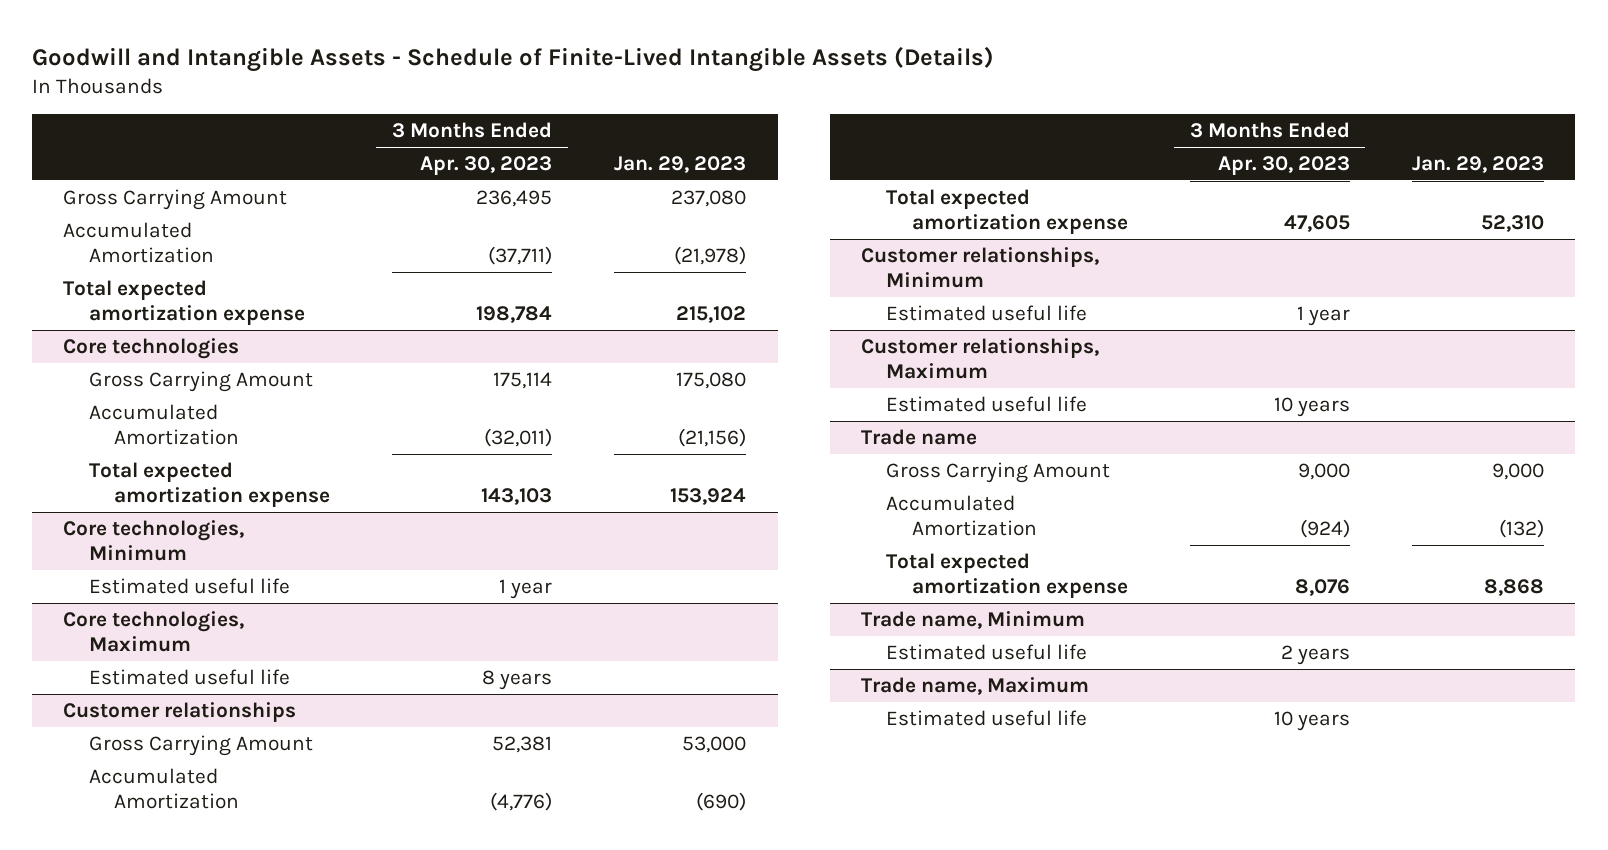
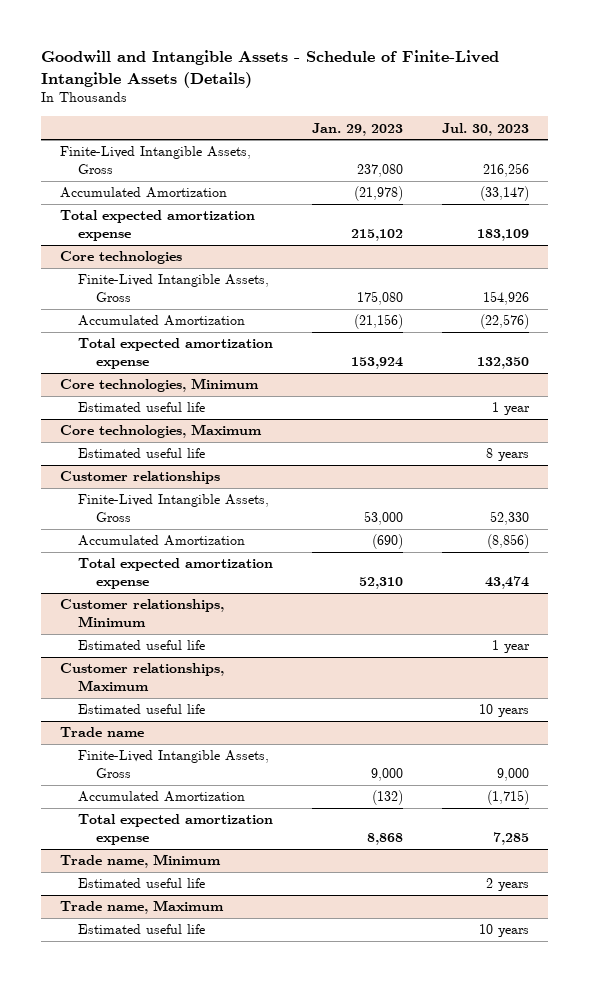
- | 3 Months Ended Apr. 30, 2023 | Jan. 29, 2023
+ | Jan. 29, 2023 | Jul. 30, 2023
- Gross Carrying Amount | 236,495 | 237,080
+ Finite-Lived Intangible Assets, Gross | 237,080 | 216,256
@ Core technologies
- Gross Carrying Amount | 175,114 | 175,080
+ Finite-Lived Intangible Assets, Gross | 175,080 | 154,926
@ Customer relationships
- Gross Carrying Amount | 52,381 | 53,000
+ Finite-Lived Intangible Assets, Gross | 53,000 | 52,330
@ Trade name
- Gross Carrying Amount | 9,000 | 9,000
+ Finite-Lived Intangible Assets, Gross | 9,000 | 9,000

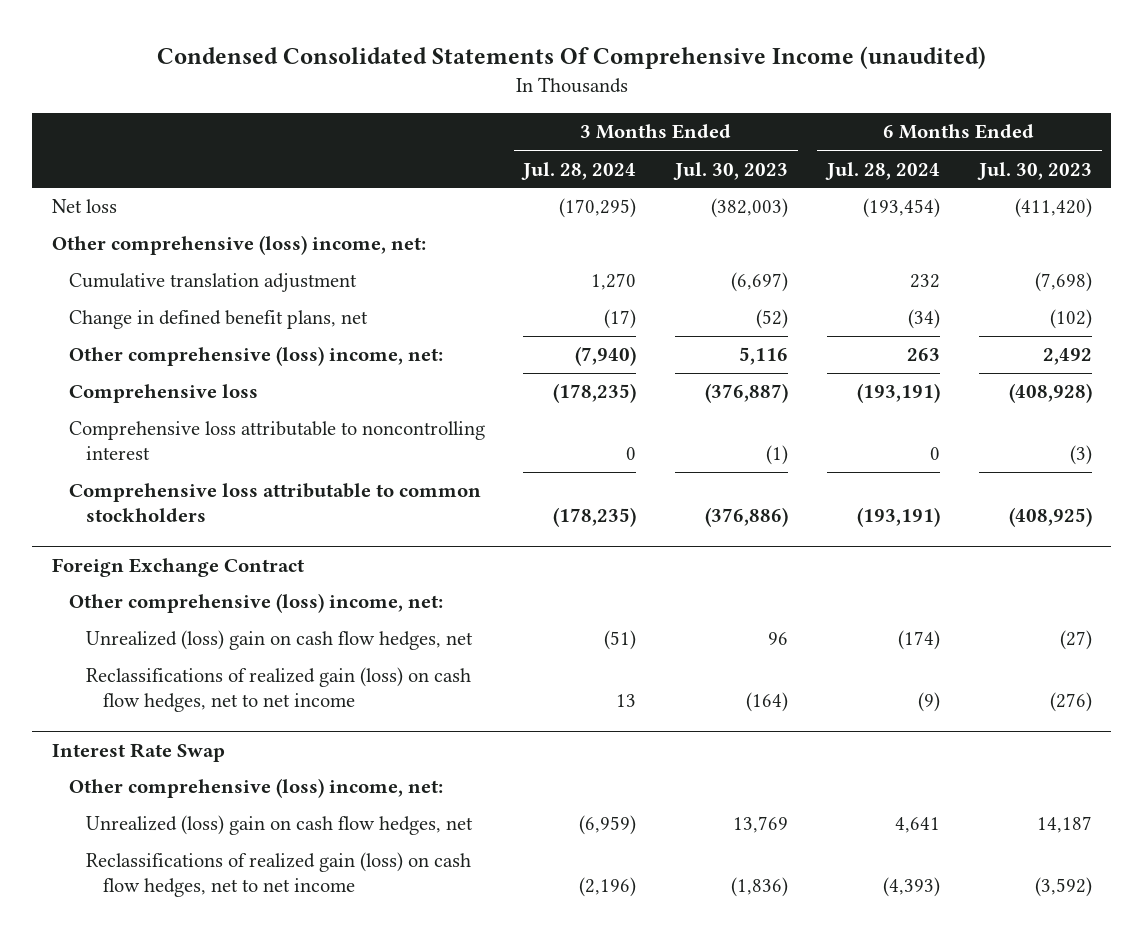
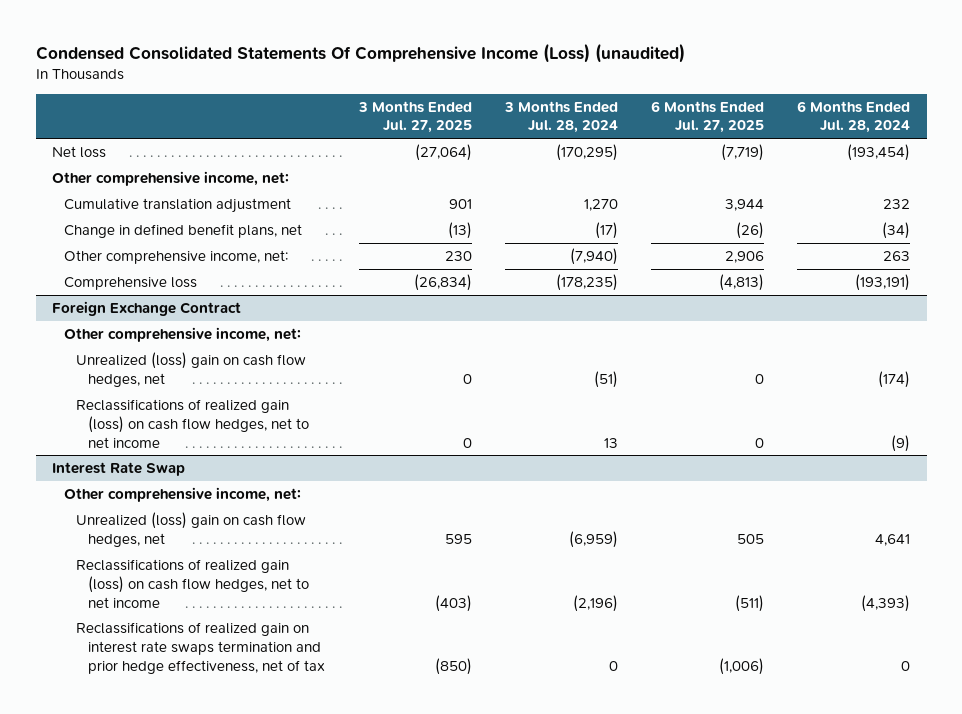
- Condensed Consolidated Statements Of Comprehensive Income (unaudited)
+ Condensed Consolidated Statements Of Comprehensive Income (Loss) (unaudited)
- | 3 Months Ended Jul. 28, 2024 | 3 Months Ended Jul. 30, 2023 | 6 Months Ended Jul. 28, 2024 | 6 Months Ended Jul. 30, 2023
+ | 3 Months Ended Jul. 27, 2025 | 3 Months Ended Jul. 28, 2024 | 6 Months Ended Jul. 27, 2025 | 6 Months Ended Jul. 28, 2024
- Other comprehensive (loss) income, net:
+ Other comprehensive income, net:
- Other comprehensive (loss) income, net: | (7,940) | 5,116 | 263 | 2,492
+ Other comprehensive income, net: | 230 | (7,940) | 2,906 | 263
- Comprehensive loss attributable to noncontrolling interest | 0 | (1) | 0 | (3)
- Comprehensive loss attributable to common stockholders | (178,235) | (376,886) | (193,191) | (408,925)
@ Foreign Exchange Contract
- Other comprehensive (loss) income, net:
+ Other comprehensive income, net:
@ Interest Rate Swap
- Other comprehensive (loss) income, net:
+ Other comprehensive income, net:
+ Reclassifications of realized gain on interest rate swaps termination and prior hedge effectiveness, net of tax | (850) | 0 | (1,006) | 0

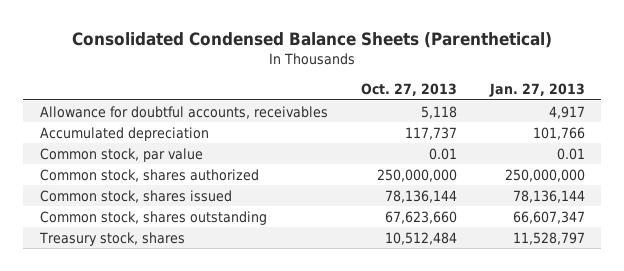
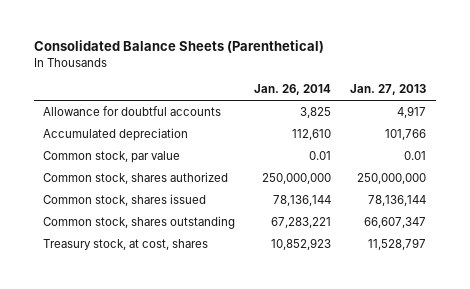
- Consolidated Condensed Balance Sheets (Parenthetical)
+ Consolidated Balance Sheets (Parenthetical)
- | Oct. 27, 2013 | Jan. 27, 2013
+ | Jan. 26, 2014 | Jan. 27, 2013
- Allowance for doubtful accounts, receivables | 5,118 | 4,917
+ Allowance for doubtful accounts | 3,825 | 4,917
- Treasury stock, shares | 10,512,484 | 11,528,797
+ Treasury stock, at cost, shares | 10,852,923 | 11,528,797

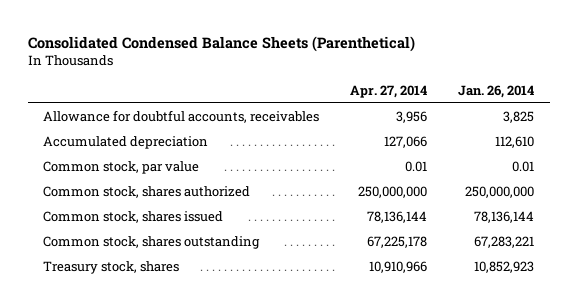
- Consolidated Balance Sheets (Parenthetical)
+ Consolidated Condensed Balance Sheets (Parenthetical)
- | Jan. 26, 2014 | Jan. 27, 2013
+ | Apr. 27, 2014 | Jan. 26, 2014
- Allowance for doubtful accounts | 3,825 | 4,917
+ Allowance for doubtful accounts, receivables | 3,956 | 3,825
- Treasury stock, at cost, shares | 10,852,923 | 11,528,797
+ Treasury stock, shares | 10,910,966 | 10,852,923

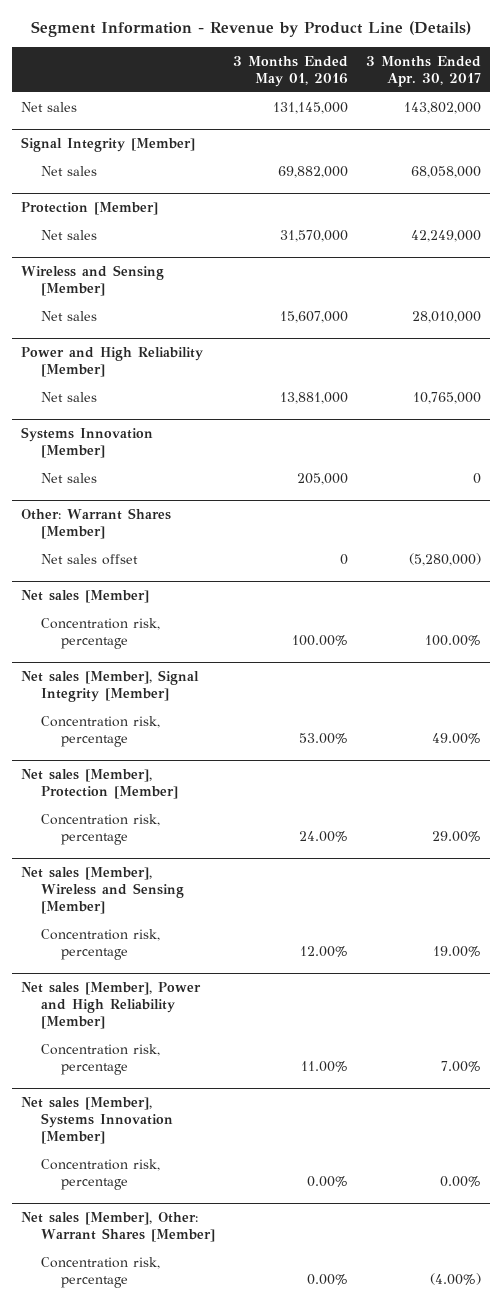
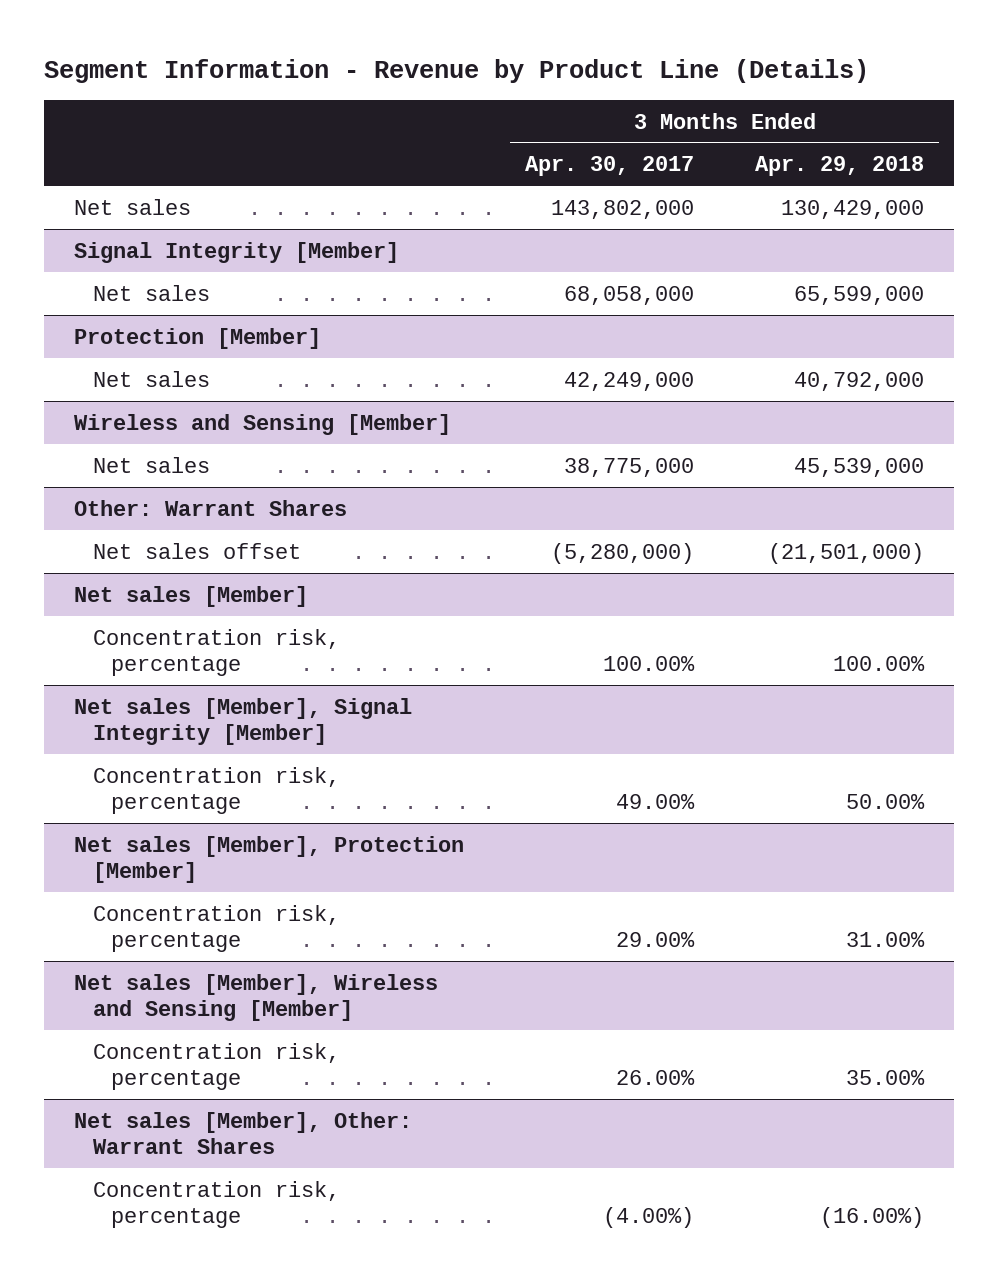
- | 3 Months Ended May 01, 2016 | 3 Months Ended Apr. 30, 2017
+ | 3 Months Ended Apr. 30, 2017 | 3 Months Ended Apr. 29, 2018
@ Wireless and Sensing [Member]
- Net sales | 15,607,000 | 28,010,000
- Power and High Reliability [Member]
- Net sales | 13,881,000 | 10,765,000
- Systems Innovation [Member]
- Net sales | 205,000 | 0
- Other: Warrant Shares [Member]
@ Wireless and Sensing [Member]
+ Net sales | 38,775,000 | 45,539,000
+ Other: Warrant Shares
@ Net sales [Member], Wireless and Sensing [Member]
- Concentration risk, percentage | 12.00% | 19.00%
- Net sales [Member], Power and High Reliability [Member]
- Concentration risk, percentage | 11.00% | 7.00%
- Net sales [Member], Systems Innovation [Member]
- Concentration risk, percentage | 0.00% | 0.00%
- Net sales [Member], Other: Warrant Shares [Member]
@ Net sales [Member], Wireless and Sensing [Member]
+ Concentration risk, percentage | 26.00% | 35.00%
+ Net sales [Member], Other: Warrant Shares

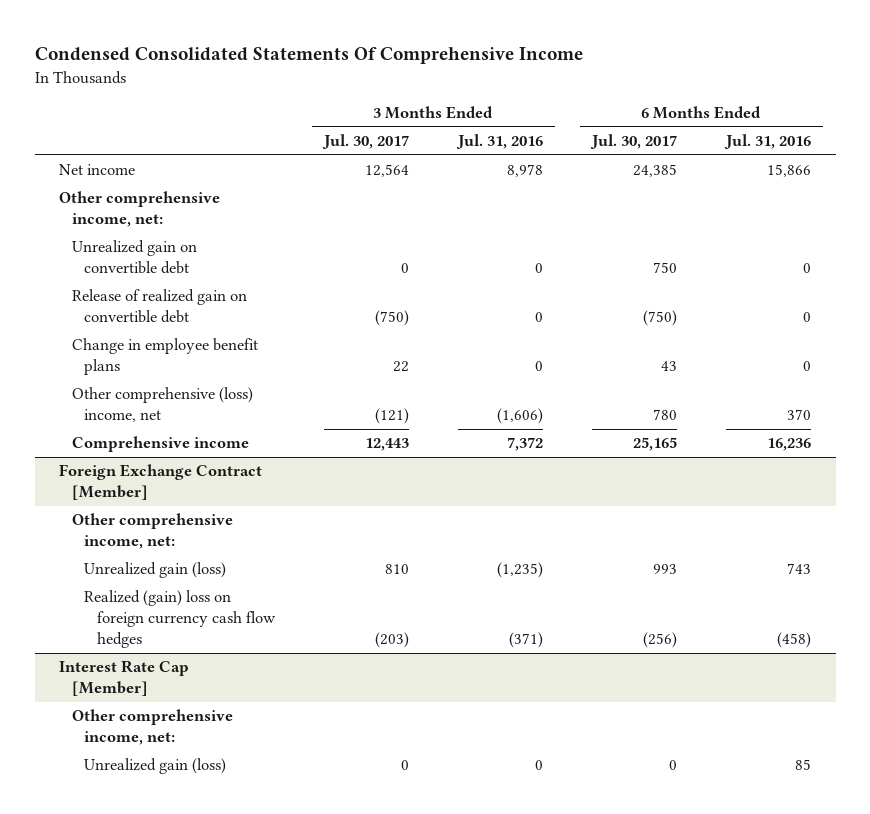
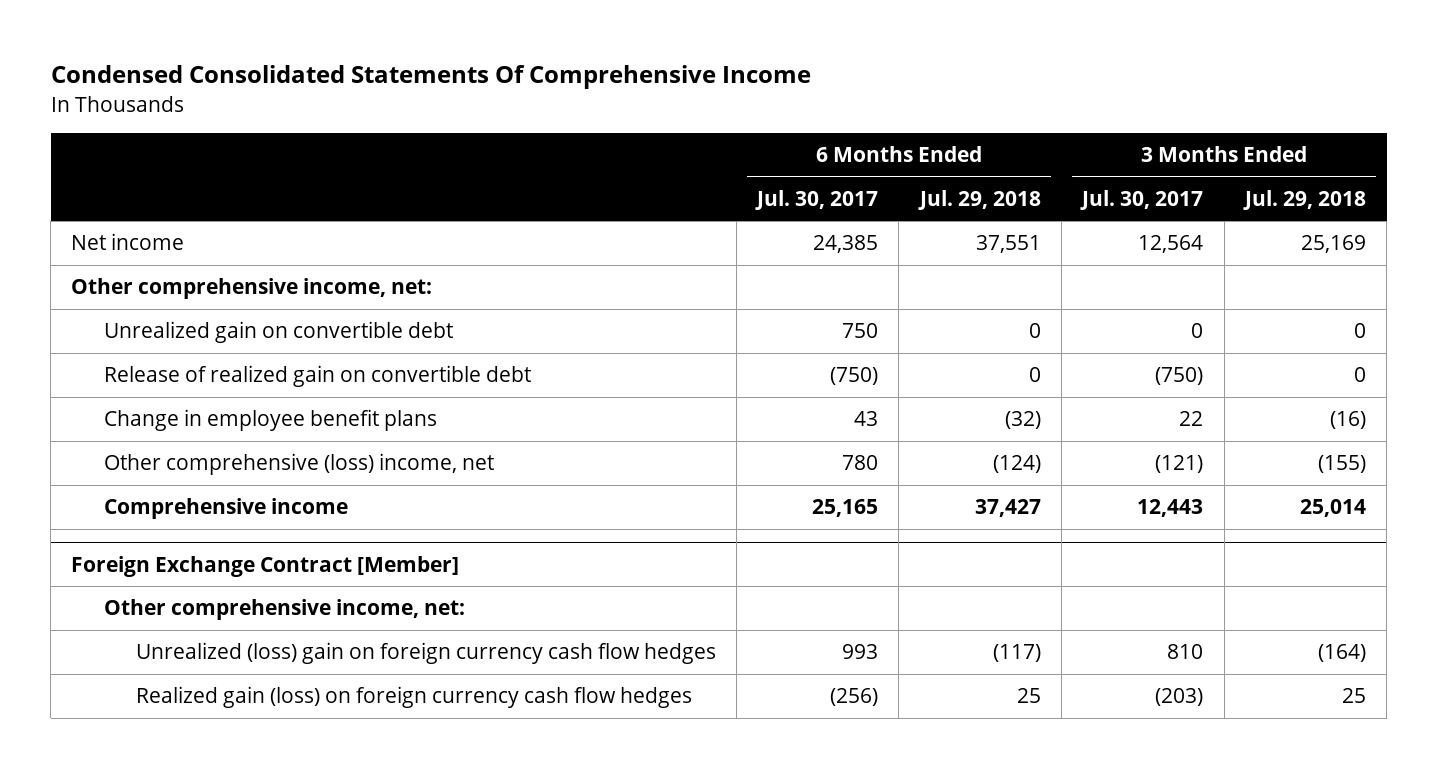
- | 3 Months Ended Jul. 30, 2017 | 3 Months Ended Jul. 31, 2016 | 6 Months Ended Jul. 30, 2017 | 6 Months Ended Jul. 31, 2016
+ | 6 Months Ended Jul. 30, 2017 | 6 Months Ended Jul. 29, 2018 | 3 Months Ended Jul. 30, 2017 | 3 Months Ended Jul. 29, 2018
@ Foreign Exchange Contract [Member]
- Unrealized gain (loss) | 810 | (1,235) | 993 | 743
- Realized (gain) loss on foreign currency cash flow hedges | (203) | (371) | (256) | (458)
- Interest Rate Cap [Member]
- Other comprehensive income, net:
- Unrealized gain (loss) | 0 | 0 | 0 | 85
@ Foreign Exchange Contract [Member]
+ Unrealized (loss) gain on foreign currency cash flow hedges | 993 | (117) | 810 | (164)
+ Realized gain (loss) on foreign currency cash flow hedges | (256) | 25 | (203) | 25

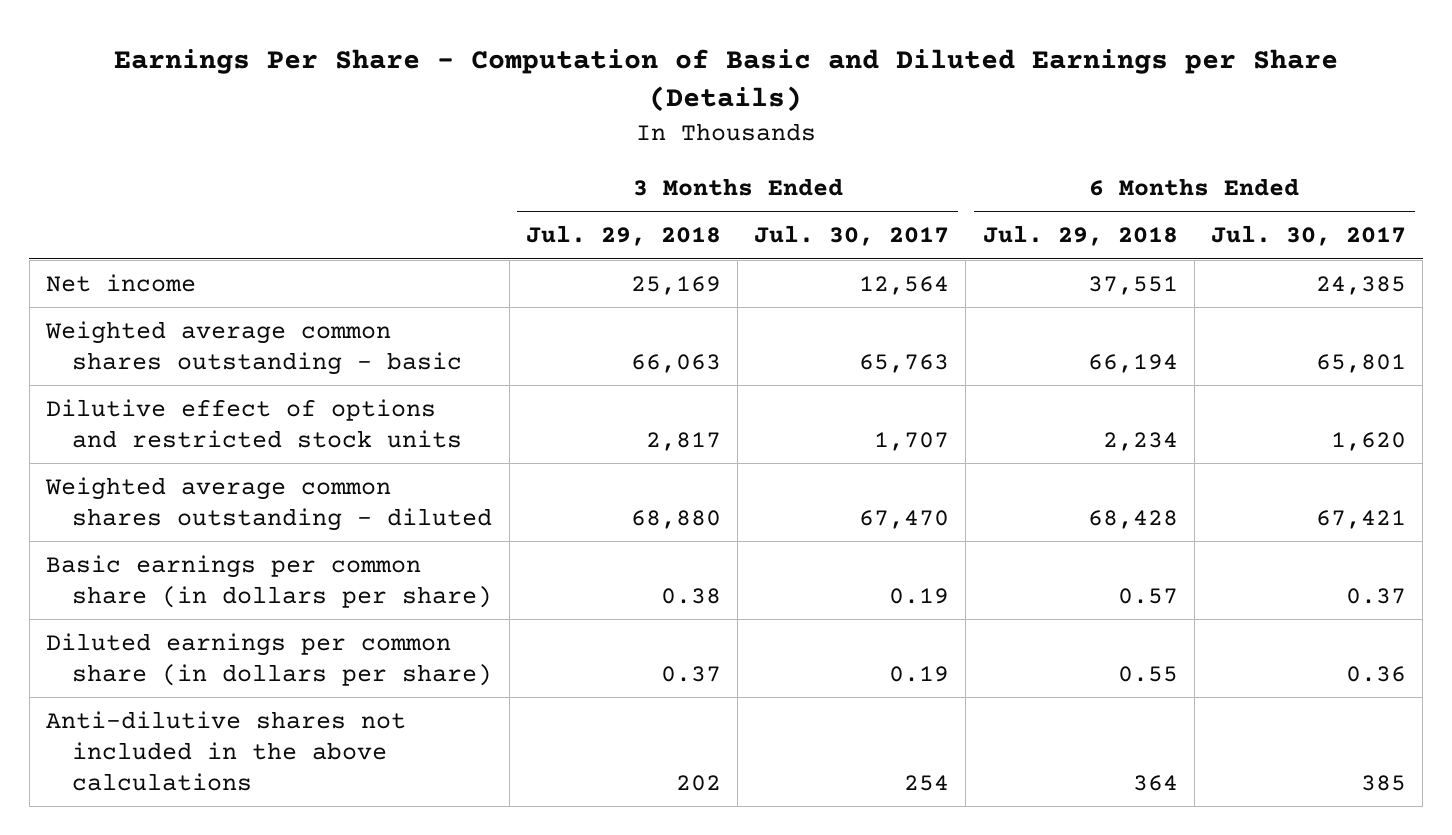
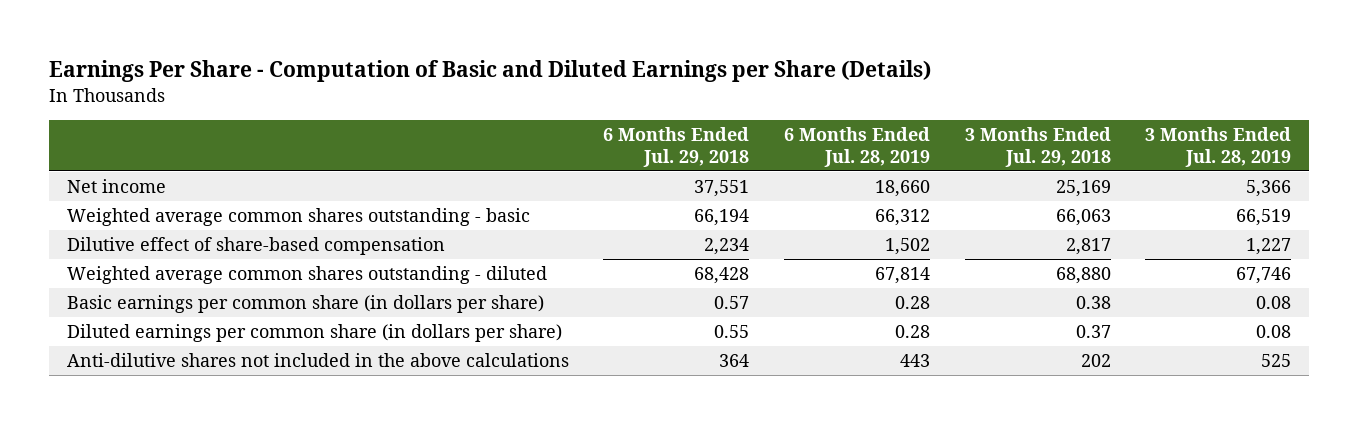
- | 3 Months Ended Jul. 29, 2018 | 3 Months Ended Jul. 30, 2017 | 6 Months Ended Jul. 29, 2018 | 6 Months Ended Jul. 30, 2017
+ | 6 Months Ended Jul. 29, 2018 | 6 Months Ended Jul. 28, 2019 | 3 Months Ended Jul. 29, 2018 | 3 Months Ended Jul. 28, 2019
- Dilutive effect of options and restricted stock units | 2,817 | 1,707 | 2,234 | 1,620
+ Dilutive effect of share-based compensation | 2,234 | 1,502 | 2,817 | 1,227

